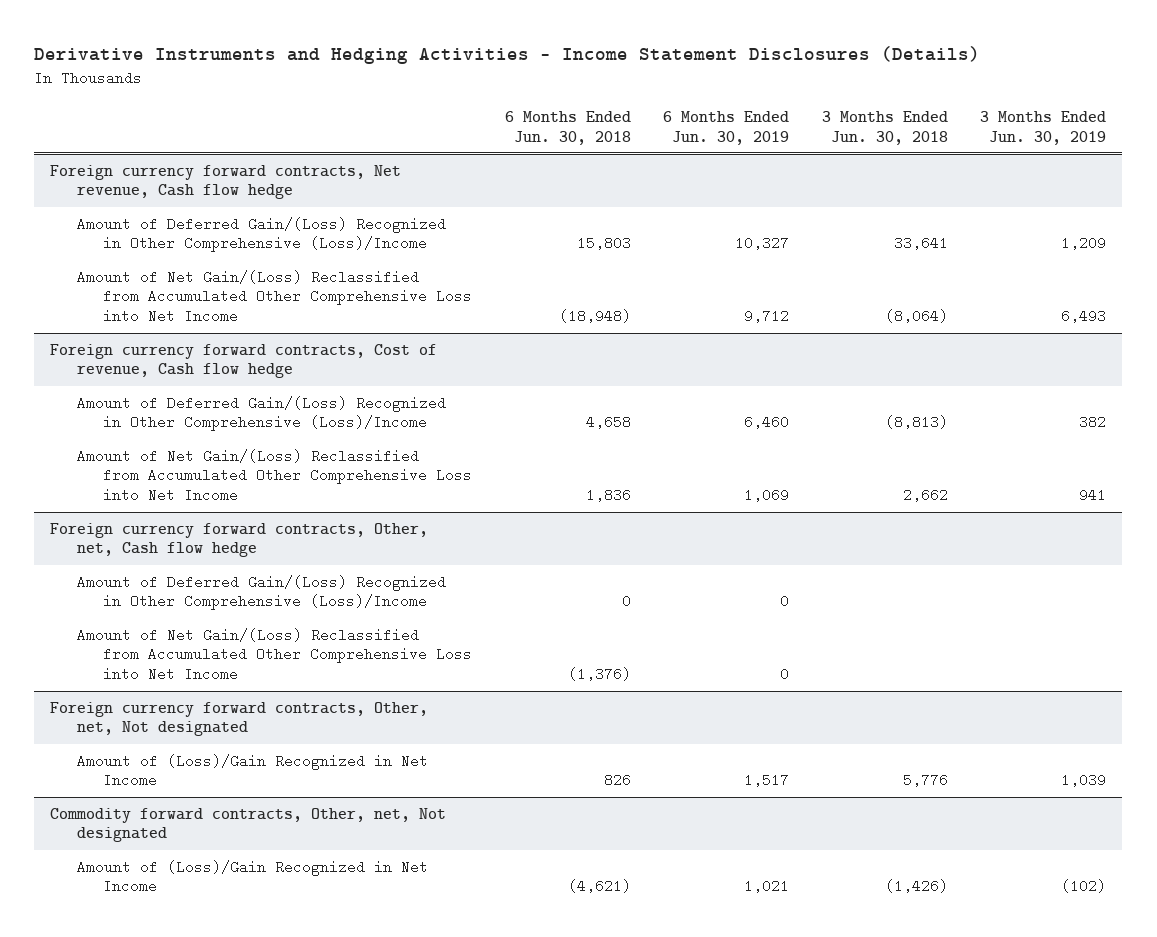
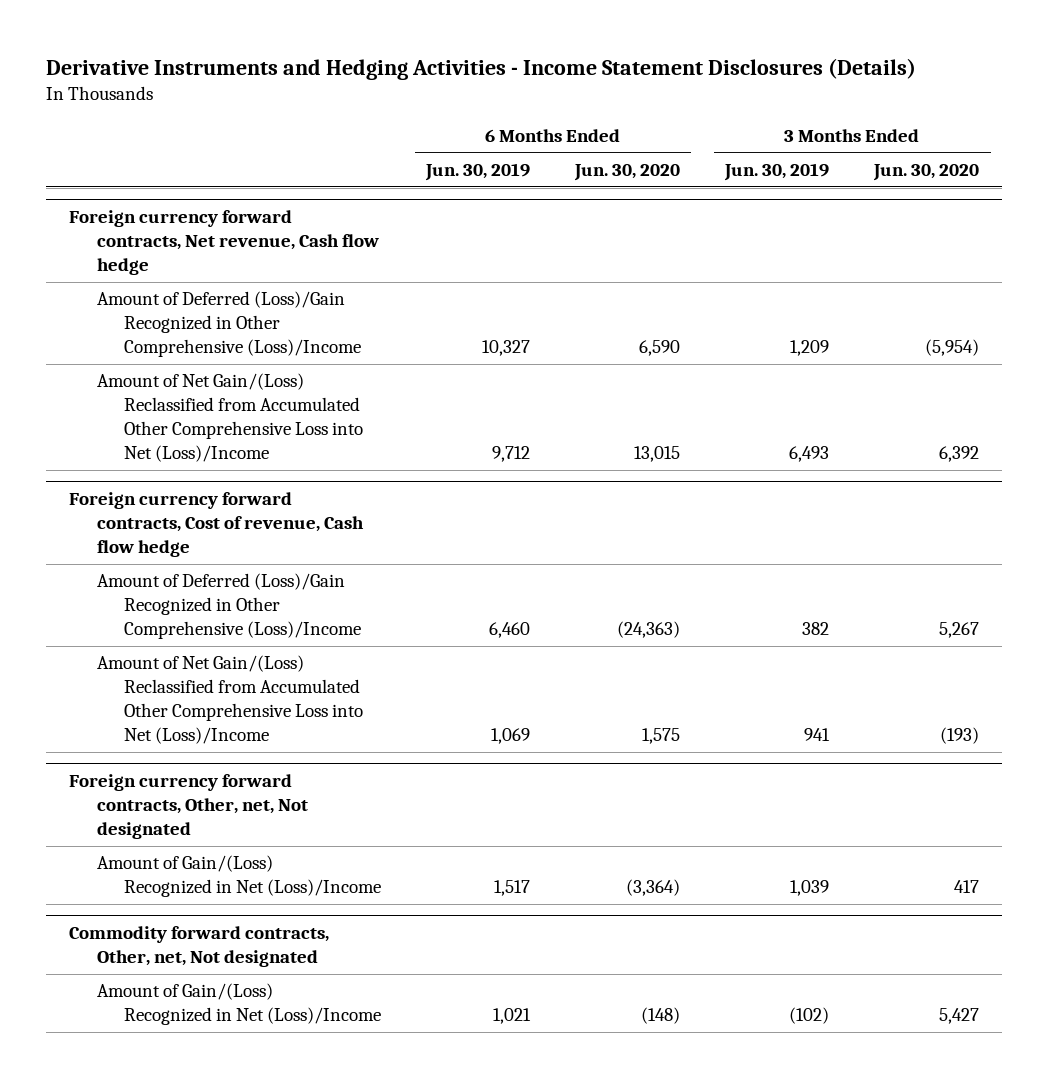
- | 6 Months Ended Jun. 30, 2018 | 6 Months Ended Jun. 30, 2019 | 3 Months Ended Jun. 30, 2018 | 3 Months Ended Jun. 30, 2019
+ | 6 Months Ended Jun. 30, 2019 | 6 Months Ended Jun. 30, 2020 | 3 Months Ended Jun. 30, 2019 | 3 Months Ended Jun. 30, 2020
@ Foreign currency forward contracts, Net revenue, Cash flow hedge
- Amount of Deferred Gain/(Loss) Recognized in Other Comprehensive (Loss)/Income | 15,803 | 10,327 | 33,641 | 1,209
- Amount of Net Gain/(Loss) Reclassified from Accumulated Other Comprehensive Loss into Net Income | (18,948) | 9,712 | (8,064) | 6,493
+ Amount of Deferred (Loss)/Gain Recognized in Other Comprehensive (Loss)/Income | 10,327 | 6,590 | 1,209 | (5,954)
+ Amount of Net Gain/(Loss) Reclassified from Accumulated Other Comprehensive Loss into Net (Loss)/Income | 9,712 | 13,015 | 6,493 | 6,392
@ Foreign currency forward contracts, Cost of revenue, Cash flow hedge
- Amount of Deferred Gain/(Loss) Recognized in Other Comprehensive (Loss)/Income | 4,658 | 6,460 | (8,813) | 382
- Amount of Net Gain/(Loss) Reclassified from Accumulated Other Comprehensive Loss into Net Income | 1,836 | 1,069 | 2,662 | 941
- Foreign currency forward contracts, Other, net, Cash flow hedge
- Amount of Deferred Gain/(Loss) Recognized in Other Comprehensive (Loss)/Income | 0 | 0 | |
- Amount of Net Gain/(Loss) Reclassified from Accumulated Other Comprehensive Loss into Net Income | (1,376) | 0 | |
@ Foreign currency forward contracts, Cost of revenue, Cash flow hedge
+ Amount of Deferred (Loss)/Gain Recognized in Other Comprehensive (Loss)/Income | 6,460 | (24,363) | 382 | 5,267
+ Amount of Net Gain/(Loss) Reclassified from Accumulated Other Comprehensive Loss into Net (Loss)/Income | 1,069 | 1,575 | 941 | (193)
@ Foreign currency forward contracts, Other, net, Not designated
- Amount of (Loss)/Gain Recognized in Net Income | 826 | 1,517 | 5,776 | 1,039
+ Amount of Gain/(Loss) Recognized in Net (Loss)/Income | 1,517 | (3,364) | 1,039 | 417
@ Commodity forward contracts, Other, net, Not designated
- Amount of (Loss)/Gain Recognized in Net Income | (4,621) | 1,021 | (1,426) | (102)
+ Amount of Gain/(Loss) Recognized in Net (Loss)/Income | 1,021 | (148) | (102) | 5,427

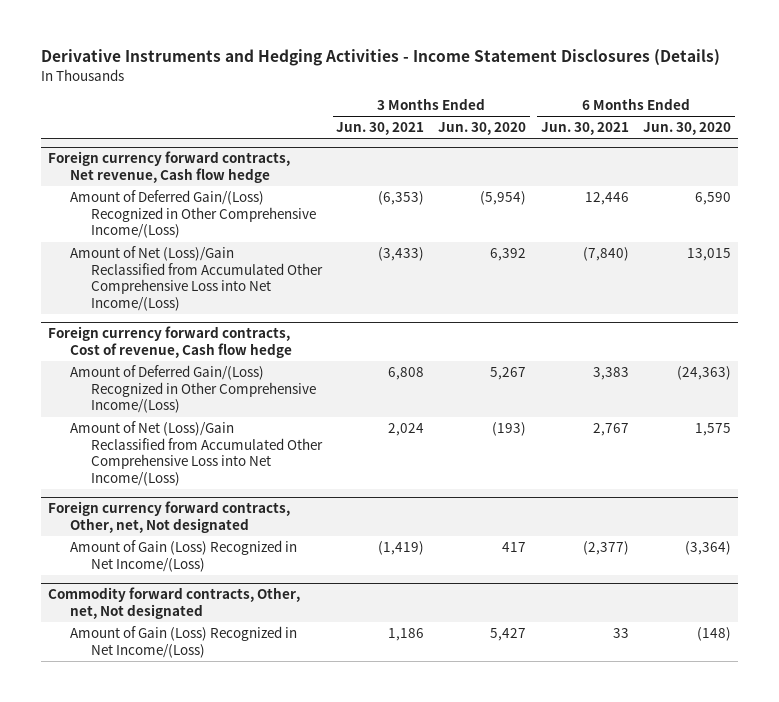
- | 6 Months Ended Jun. 30, 2019 | 6 Months Ended Jun. 30, 2020 | 3 Months Ended Jun. 30, 2019 | 3 Months Ended Jun. 30, 2020
+ | 3 Months Ended Jun. 30, 2021 | 3 Months Ended Jun. 30, 2020 | 6 Months Ended Jun. 30, 2021 | 6 Months Ended Jun. 30, 2020
@ Foreign currency forward contracts, Net revenue, Cash flow hedge
- Amount of Deferred (Loss)/Gain Recognized in Other Comprehensive (Loss)/Income | 10,327 | 6,590 | 1,209 | (5,954)
- Amount of Net Gain/(Loss) Reclassified from Accumulated Other Comprehensive Loss into Net (Loss)/Income | 9,712 | 13,015 | 6,493 | 6,392
+ Amount of Deferred Gain/(Loss) Recognized in Other Comprehensive Income/(Loss) | (6,353) | (5,954) | 12,446 | 6,590
+ Amount of Net (Loss)/Gain Reclassified from Accumulated Other Comprehensive Loss into Net Income/(Loss) | (3,433) | 6,392 | (7,840) | 13,015
@ Foreign currency forward contracts, Cost of revenue, Cash flow hedge
- Amount of Deferred (Loss)/Gain Recognized in Other Comprehensive (Loss)/Income | 6,460 | (24,363) | 382 | 5,267
- Amount of Net Gain/(Loss) Reclassified from Accumulated Other Comprehensive Loss into Net (Loss)/Income | 1,069 | 1,575 | 941 | (193)
+ Amount of Deferred Gain/(Loss) Recognized in Other Comprehensive Income/(Loss) | 6,808 | 5,267 | 3,383 | (24,363)
+ Amount of Net (Loss)/Gain Reclassified from Accumulated Other Comprehensive Loss into Net Income/(Loss) | 2,024 | (193) | 2,767 | 1,575
@ Foreign currency forward contracts, Other, net, Not designated
- Amount of Gain/(Loss) Recognized in Net (Loss)/Income | 1,517 | (3,364) | 1,039 | 417
+ Amount of Gain (Loss) Recognized in Net Income/(Loss) | (1,419) | 417 | (2,377) | (3,364)
@ Commodity forward contracts, Other, net, Not designated
- Amount of Gain/(Loss) Recognized in Net (Loss)/Income | 1,021 | (148) | (102) | 5,427
+ Amount of Gain (Loss) Recognized in Net Income/(Loss) | 1,186 | 5,427 | 33 | (148)

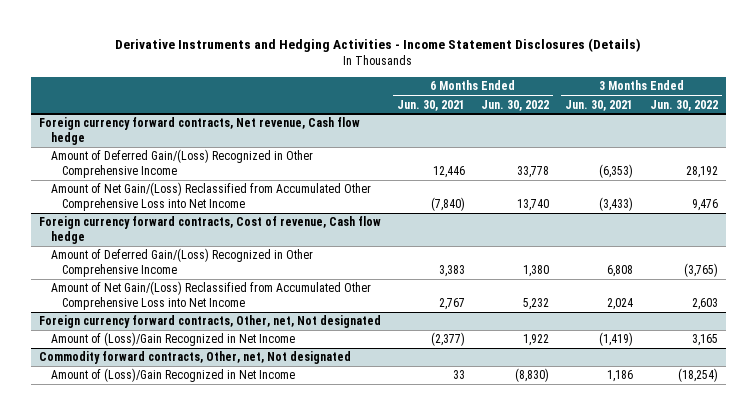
- | 3 Months Ended Jun. 30, 2021 | 3 Months Ended Jun. 30, 2020 | 6 Months Ended Jun. 30, 2021 | 6 Months Ended Jun. 30, 2020
+ | 6 Months Ended Jun. 30, 2021 | 6 Months Ended Jun. 30, 2022 | 3 Months Ended Jun. 30, 2021 | 3 Months Ended Jun. 30, 2022
@ Foreign currency forward contracts, Net revenue, Cash flow hedge
- Amount of Deferred Gain/(Loss) Recognized in Other Comprehensive Income/(Loss) | (6,353) | (5,954) | 12,446 | 6,590
- Amount of Net (Loss)/Gain Reclassified from Accumulated Other Comprehensive Loss into Net Income/(Loss) | (3,433) | 6,392 | (7,840) | 13,015
+ Amount of Deferred Gain/(Loss) Recognized in Other Comprehensive Income | 12,446 | 33,778 | (6,353) | 28,192
+ Amount of Net Gain/(Loss) Reclassified from Accumulated Other Comprehensive Loss into Net Income | (7,840) | 13,740 | (3,433) | 9,476
@ Foreign currency forward contracts, Cost of revenue, Cash flow hedge
- Amount of Deferred Gain/(Loss) Recognized in Other Comprehensive Income/(Loss) | 6,808 | 5,267 | 3,383 | (24,363)
- Amount of Net (Loss)/Gain Reclassified from Accumulated Other Comprehensive Loss into Net Income/(Loss) | 2,024 | (193) | 2,767 | 1,575
+ Amount of Deferred Gain/(Loss) Recognized in Other Comprehensive Income | 3,383 | 1,380 | 6,808 | (3,765)
+ Amount of Net Gain/(Loss) Reclassified from Accumulated Other Comprehensive Loss into Net Income | 2,767 | 5,232 | 2,024 | 2,603
@ Foreign currency forward contracts, Other, net, Not designated
- Amount of Gain (Loss) Recognized in Net Income/(Loss) | (1,419) | 417 | (2,377) | (3,364)
+ Amount of (Loss)/Gain Recognized in Net Income | (2,377) | 1,922 | (1,419) | 3,165
@ Commodity forward contracts, Other, net, Not designated
- Amount of Gain (Loss) Recognized in Net Income/(Loss) | 1,186 | 5,427 | 33 | (148)
+ Amount of (Loss)/Gain Recognized in Net Income | 33 | (8,830) | 1,186 | (18,254)

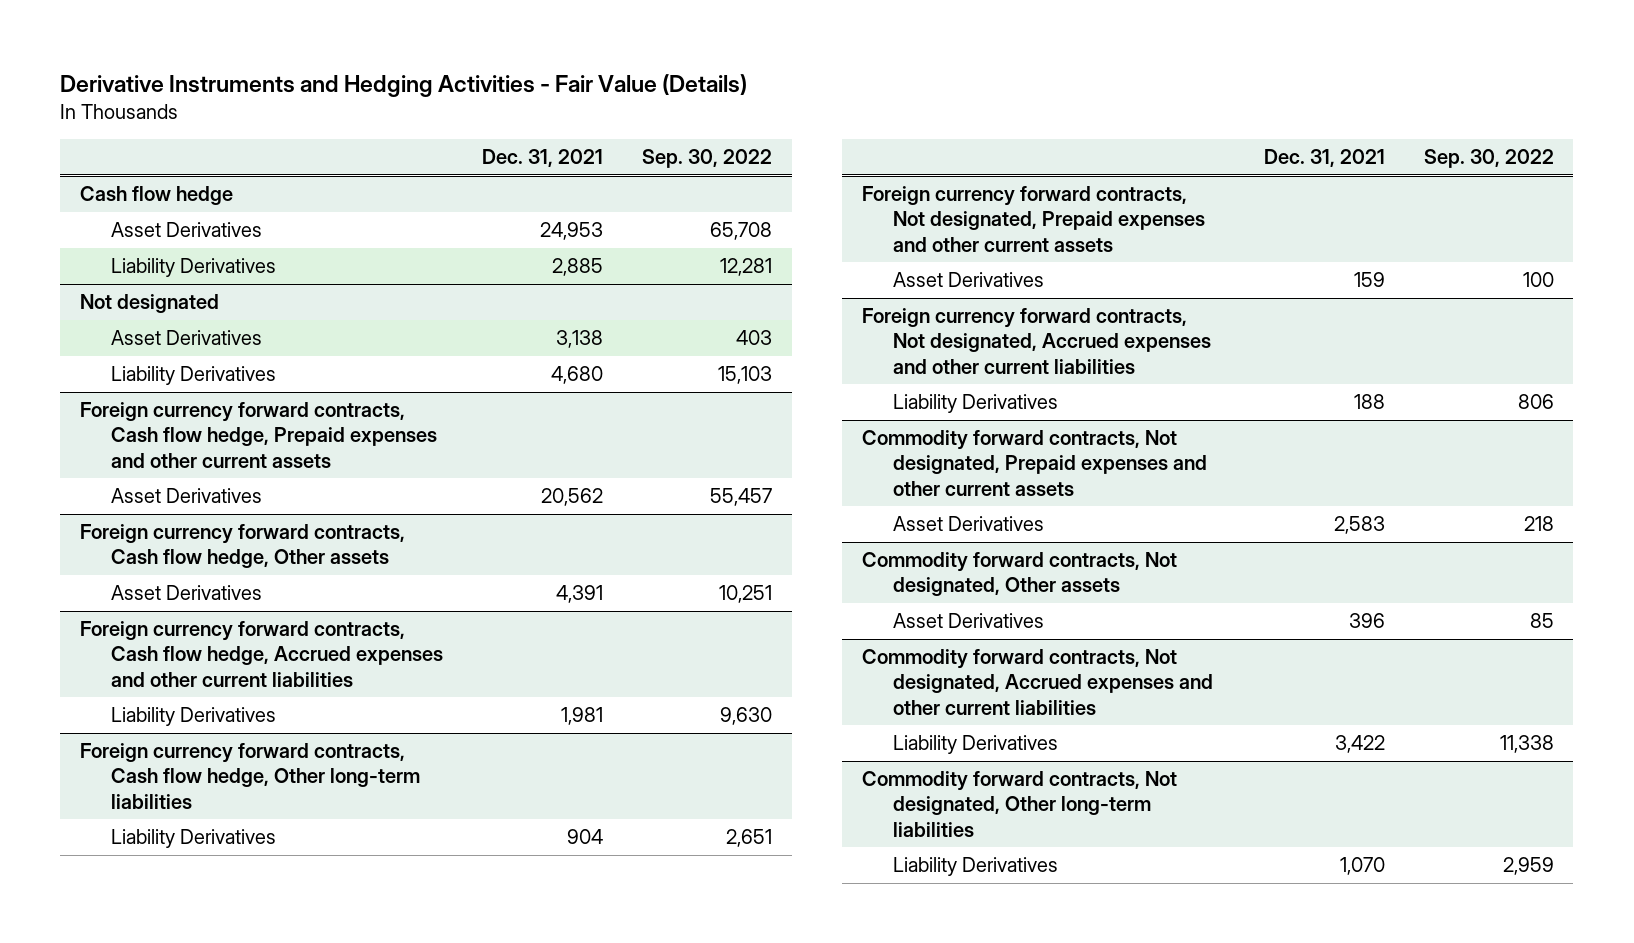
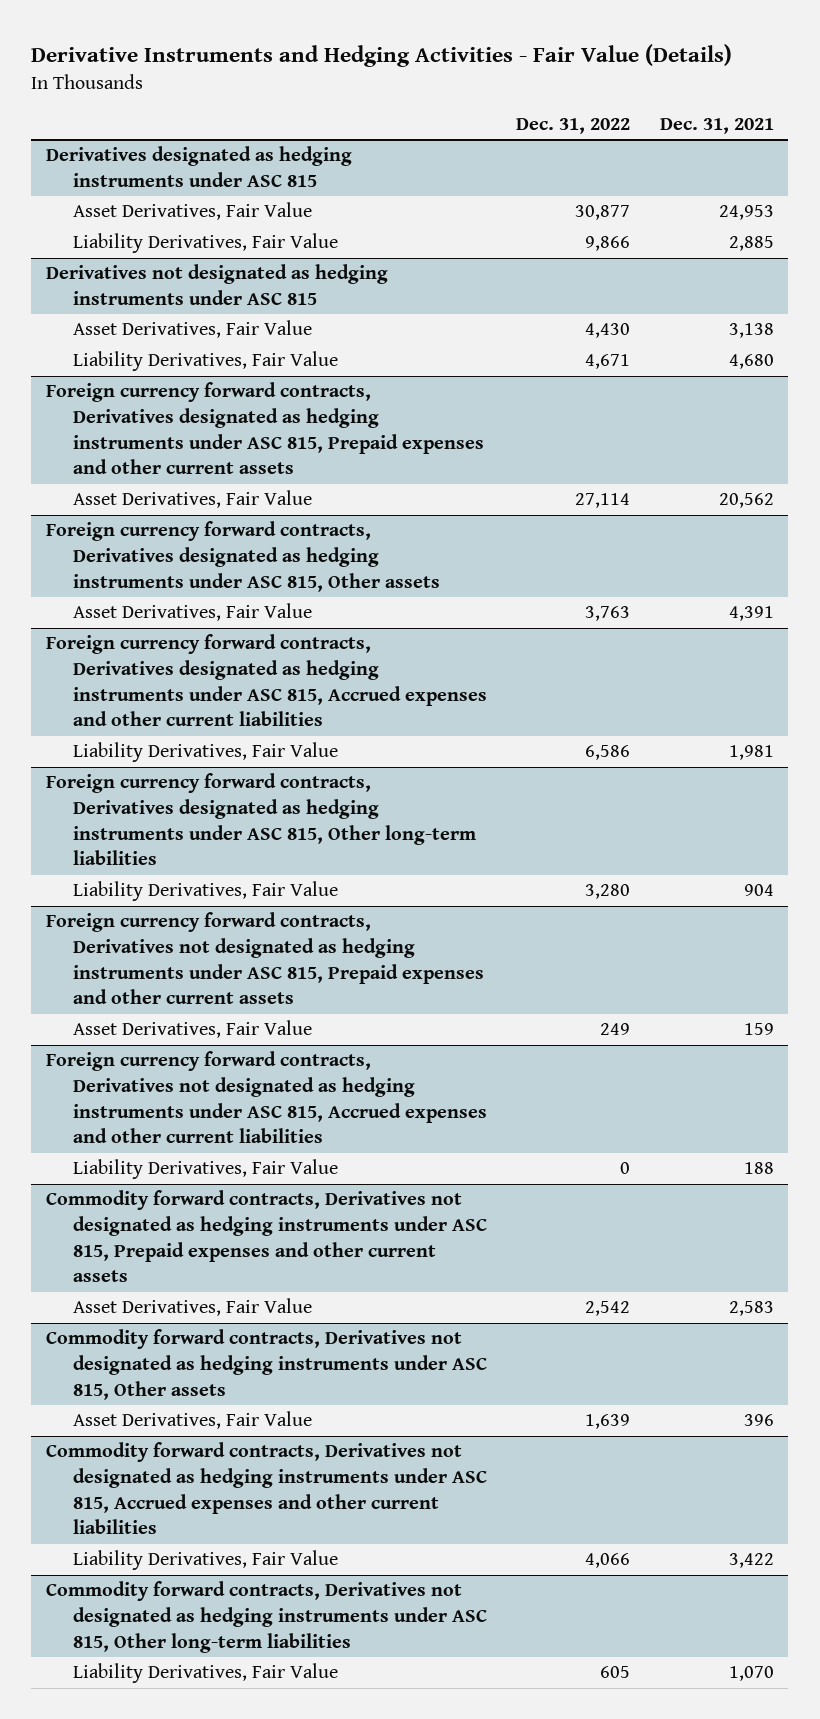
- | Dec. 31, 2021 | Sep. 30, 2022
+ | Dec. 31, 2022 | Dec. 31, 2021
- Cash flow hedge
- Asset Derivatives | 24,953 | 65,708
- Liability Derivatives | 2,885 | 12,281
- Not designated
- Asset Derivatives | 3,138 | 403
- Liability Derivatives | 4,680 | 15,103
- Foreign currency forward contracts, Cash flow hedge, Prepaid expenses and other current assets
- Asset Derivatives | 20,562 | 55,457
- Foreign currency forward contracts, Cash flow hedge, Other assets
- Asset Derivatives | 4,391 | 10,251
- Foreign currency forward contracts, Cash flow hedge, Accrued expenses and other current liabilities
- Liability Derivatives | 1,981 | 9,630
- Foreign currency forward contracts, Cash flow hedge, Other long-term liabilities
- Liability Derivatives | 904 | 2,651
- Foreign currency forward contracts, Not designated, Prepaid expenses and other current assets
- Asset Derivatives | 159 | 100
- Foreign currency forward contracts, Not designated, Accrued expenses and other current liabilities
- Liability Derivatives | 188 | 806
- Commodity forward contracts, Not designated, Prepaid expenses and other current assets
- Asset Derivatives | 2,583 | 218
- Commodity forward contracts, Not designated, Other assets
- Asset Derivatives | 396 | 85
- Commodity forward contracts, Not designated, Accrued expenses and other current liabilities
- Liability Derivatives | 3,422 | 11,338
- Commodity forward contracts, Not designated, Other long-term liabilities
- Liability Derivatives | 1,070 | 2,959
+ Derivatives designated as hedging instruments under ASC 815
+ Asset Derivatives, Fair Value | 30,877 | 24,953
+ Liability Derivatives, Fair Value | 9,866 | 2,885
+ Derivatives not designated as hedging instruments under ASC 815
+ Asset Derivatives, Fair Value | 4,430 | 3,138
+ Liability Derivatives, Fair Value | 4,671 | 4,680
+ Foreign currency forward contracts, Derivatives designated as hedging instruments under ASC 815, Prepaid expenses and other current assets
+ Asset Derivatives, Fair Value | 27,114 | 20,562
+ Foreign currency forward contracts, Derivatives designated as hedging instruments under ASC 815, Other assets
+ Asset Derivatives, Fair Value | 3,763 | 4,391
+ Foreign currency forward contracts, Derivatives designated as hedging instruments under ASC 815, Accrued expenses and other current liabilities
+ Liability Derivatives, Fair Value | 6,586 | 1,981
+ Foreign currency forward contracts, Derivatives designated as hedging instruments under ASC 815, Other long-term liabilities
+ Liability Derivatives, Fair Value | 3,280 | 904
+ Foreign currency forward contracts, Derivatives not designated as hedging instruments under ASC 815, Prepaid expenses and other current assets
+ Asset Derivatives, Fair Value | 249 | 159
+ Foreign currency forward contracts, Derivatives not designated as hedging instruments under ASC 815, Accrued expenses and other current liabilities
+ Liability Derivatives, Fair Value | 0 | 188
+ Commodity forward contracts, Derivatives not designated as hedging instruments under ASC 815, Prepaid expenses and other current assets
+ Asset Derivatives, Fair Value | 2,542 | 2,583
+ Commodity forward contracts, Derivatives not designated as hedging instruments under ASC 815, Other assets
+ Asset Derivatives, Fair Value | 1,639 | 396
+ Commodity forward contracts, Derivatives not designated as hedging instruments under ASC 815, Accrued expenses and other current liabilities
+ Liability Derivatives, Fair Value | 4,066 | 3,422
+ Commodity forward contracts, Derivatives not designated as hedging instruments under ASC 815, Other long-term liabilities
+ Liability Derivatives, Fair Value | 605 | 1,070

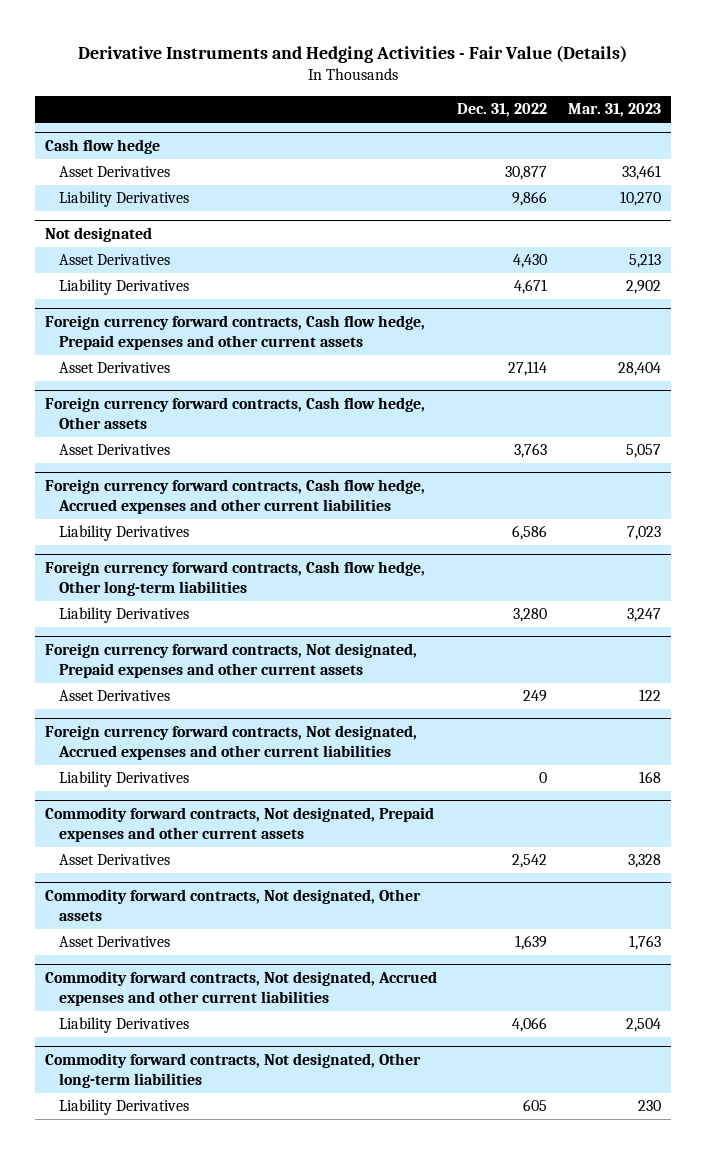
- | Dec. 31, 2022 | Dec. 31, 2021
+ | Dec. 31, 2022 | Mar. 31, 2023
- Derivatives designated as hedging instruments under ASC 815
- Asset Derivatives, Fair Value | 30,877 | 24,953
- Liability Derivatives, Fair Value | 9,866 | 2,885
- Derivatives not designated as hedging instruments under ASC 815
- Asset Derivatives, Fair Value | 4,430 | 3,138
- Liability Derivatives, Fair Value | 4,671 | 4,680
- Foreign currency forward contracts, Derivatives designated as hedging instruments under ASC 815, Prepaid expenses and other current assets
- Asset Derivatives, Fair Value | 27,114 | 20,562
- Foreign currency forward contracts, Derivatives designated as hedging instruments under ASC 815, Other assets
- Asset Derivatives, Fair Value | 3,763 | 4,391
- Foreign currency forward contracts, Derivatives designated as hedging instruments under ASC 815, Accrued expenses and other current liabilities
- Liability Derivatives, Fair Value | 6,586 | 1,981
- Foreign currency forward contracts, Derivatives designated as hedging instruments under ASC 815, Other long-term liabilities
- Liability Derivatives, Fair Value | 3,280 | 904
- Foreign currency forward contracts, Derivatives not designated as hedging instruments under ASC 815, Prepaid expenses and other current assets
- Asset Derivatives, Fair Value | 249 | 159
- Foreign currency forward contracts, Derivatives not designated as hedging instruments under ASC 815, Accrued expenses and other current liabilities
- Liability Derivatives, Fair Value | 0 | 188
- Commodity forward contracts, Derivatives not designated as hedging instruments under ASC 815, Prepaid expenses and other current assets
- Asset Derivatives, Fair Value | 2,542 | 2,583
- Commodity forward contracts, Derivatives not designated as hedging instruments under ASC 815, Other assets
- Asset Derivatives, Fair Value | 1,639 | 396
- Commodity forward contracts, Derivatives not designated as hedging instruments under ASC 815, Accrued expenses and other current liabilities
- Liability Derivatives, Fair Value | 4,066 | 3,422
- Commodity forward contracts, Derivatives not designated as hedging instruments under ASC 815, Other long-term liabilities
- Liability Derivatives, Fair Value | 605 | 1,070
+ Cash flow hedge
+ Asset Derivatives | 30,877 | 33,461
+ Liability Derivatives | 9,866 | 10,270
+ Not designated
+ Asset Derivatives | 4,430 | 5,213
+ Liability Derivatives | 4,671 | 2,902
+ Foreign currency forward contracts, Cash flow hedge, Prepaid expenses and other current assets
+ Asset Derivatives | 27,114 | 28,404
+ Foreign currency forward contracts, Cash flow hedge, Other assets
+ Asset Derivatives | 3,763 | 5,057
+ Foreign currency forward contracts, Cash flow hedge, Accrued expenses and other current liabilities
+ Liability Derivatives | 6,586 | 7,023
+ Foreign currency forward contracts, Cash flow hedge, Other long-term liabilities
+ Liability Derivatives | 3,280 | 3,247
+ Foreign currency forward contracts, Not designated, Prepaid expenses and other current assets
+ Asset Derivatives | 249 | 122
+ Foreign currency forward contracts, Not designated, Accrued expenses and other current liabilities
+ Liability Derivatives | 0 | 168
+ Commodity forward contracts, Not designated, Prepaid expenses and other current assets
+ Asset Derivatives | 2,542 | 3,328
+ Commodity forward contracts, Not designated, Other assets
+ Asset Derivatives | 1,639 | 1,763
+ Commodity forward contracts, Not designated, Accrued expenses and other current liabilities
+ Liability Derivatives | 4,066 | 2,504
+ Commodity forward contracts, Not designated, Other long-term liabilities
+ Liability Derivatives | 605 | 230

